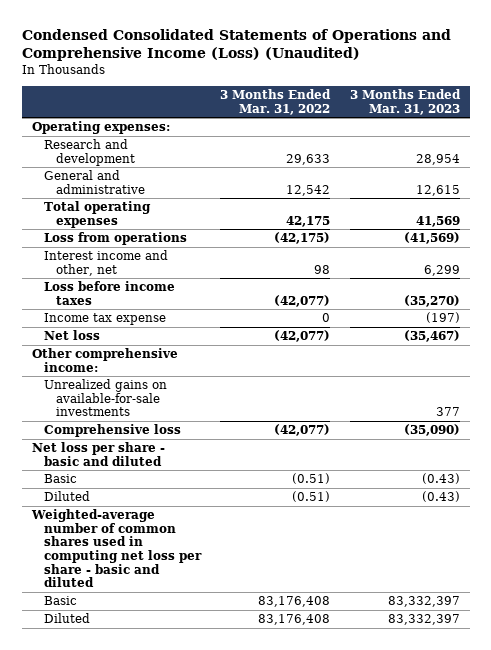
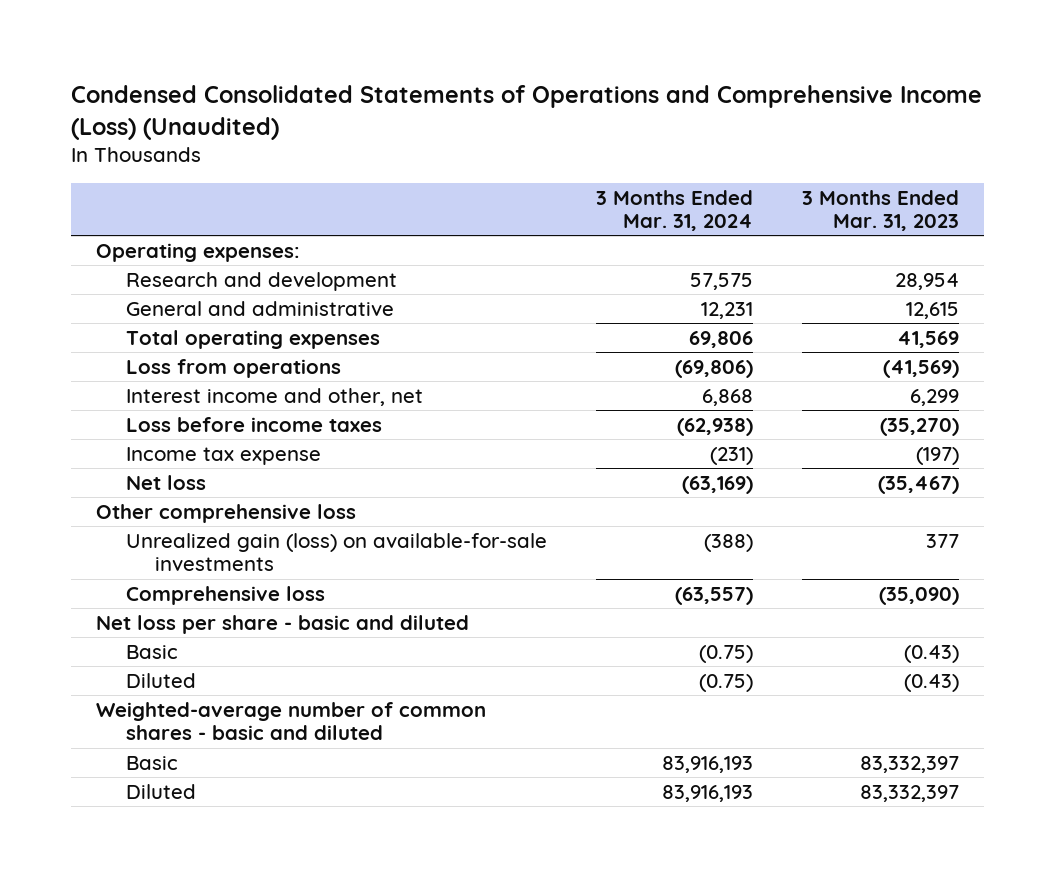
- | 3 Months Ended Mar. 31, 2022 | 3 Months Ended Mar. 31, 2023
+ | 3 Months Ended Mar. 31, 2024 | 3 Months Ended Mar. 31, 2023
- Other comprehensive income:
- Unrealized gains on available-for-sale investments | | 377
+ Other comprehensive loss
+ Unrealized gain (loss) on available-for-sale investments | (388) | 377
- Weighted-average number of common shares used in computing net loss per share - basic and diluted
+ Weighted-average number of common shares - basic and diluted

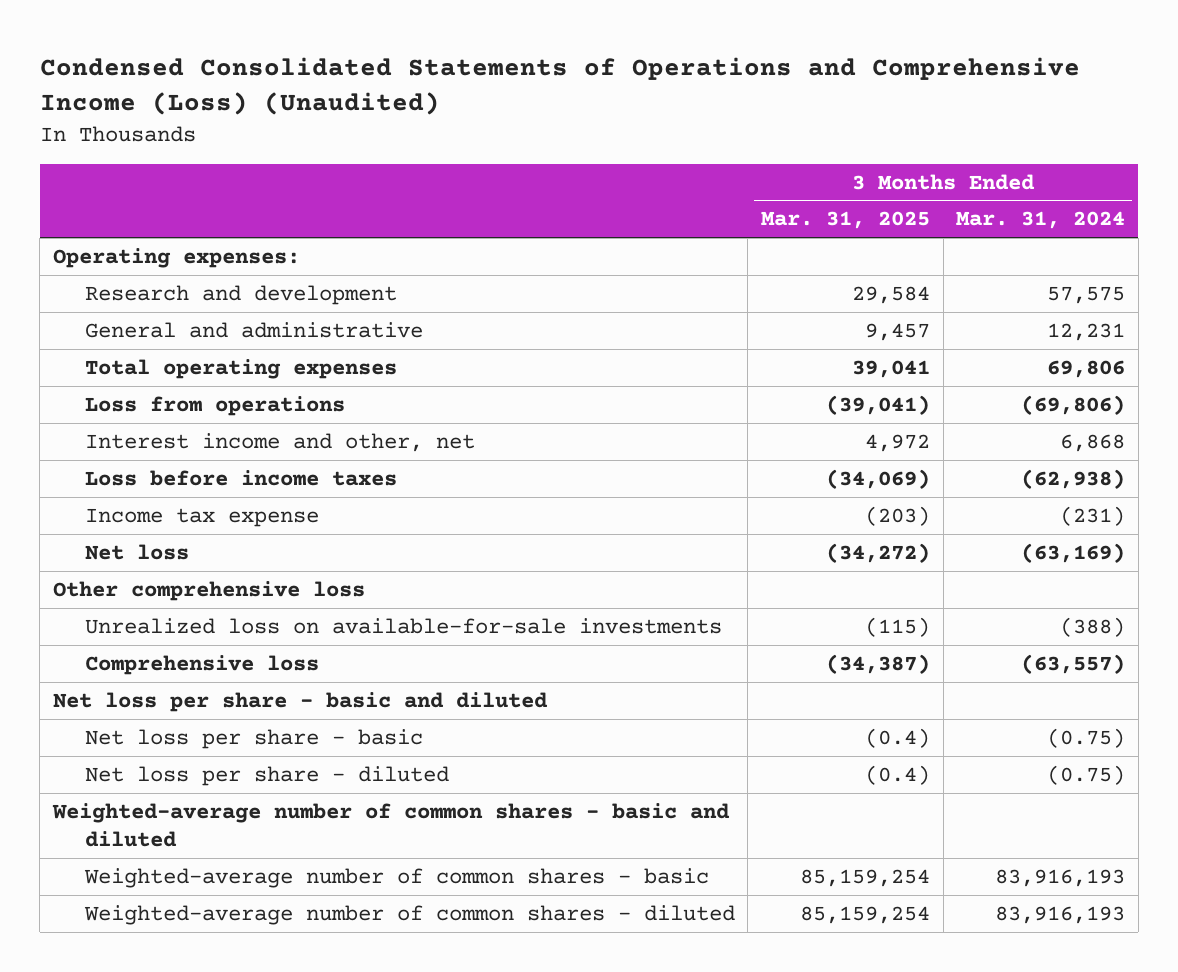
- | 3 Months Ended Mar. 31, 2024 | 3 Months Ended Mar. 31, 2023
+ | 3 Months Ended Mar. 31, 2025 | 3 Months Ended Mar. 31, 2024
- Unrealized gain (loss) on available-for-sale investments | (388) | 377
+ Unrealized loss on available-for-sale investments | (115) | (388)
- Basic | (0.75) | (0.43)
- Diluted | (0.75) | (0.43)
+ Net loss per share - basic | (0.4) | (0.75)
+ Net loss per share - diluted | (0.4) | (0.75)
- Basic | 83,916,193 | 83,332,397
- Diluted | 83,916,193 | 83,332,397
+ Weighted-average number of common shares - basic | 85,159,254 | 83,916,193
+ Weighted-average number of common shares - diluted | 85,159,254 | 83,916,193

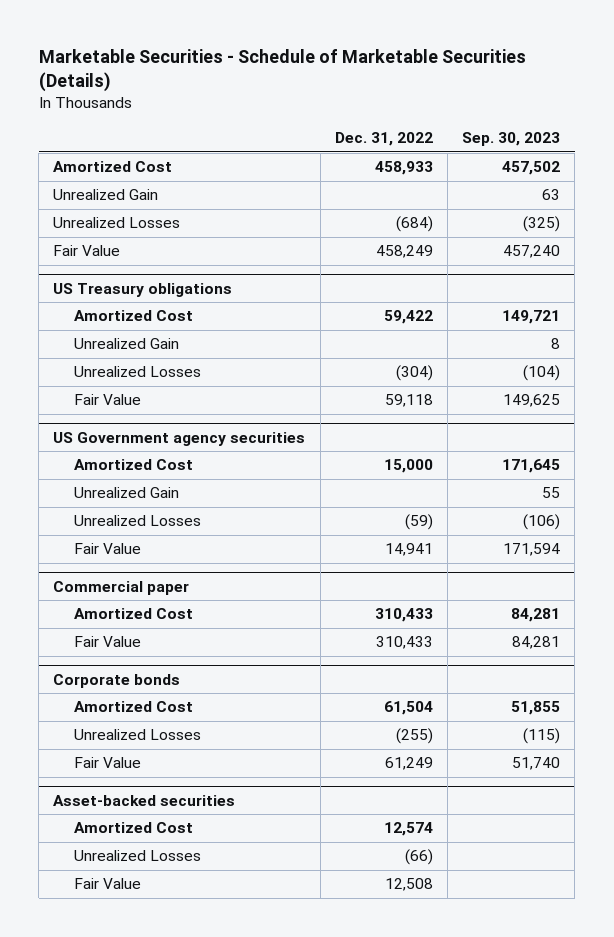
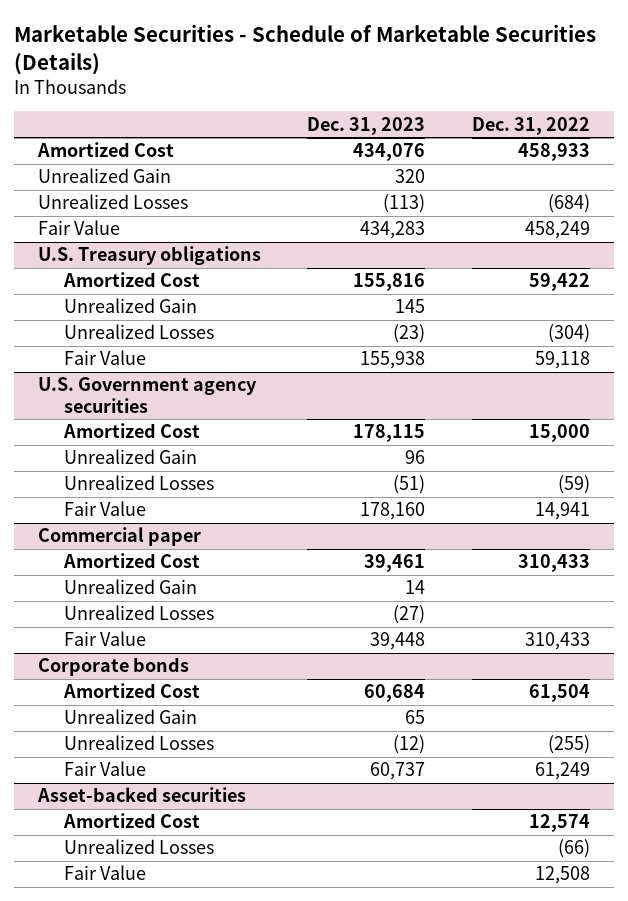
- | Dec. 31, 2022 | Sep. 30, 2023
+ | Dec. 31, 2023 | Dec. 31, 2022
- US Treasury obligations
+ U.S. Treasury obligations
- US Government agency securities
+ U.S. Government agency securities
@ Commercial paper
+ Unrealized Gain | 14 |
+ Unrealized Losses | (27) |
@ Corporate bonds
+ Unrealized Gain | 65 |

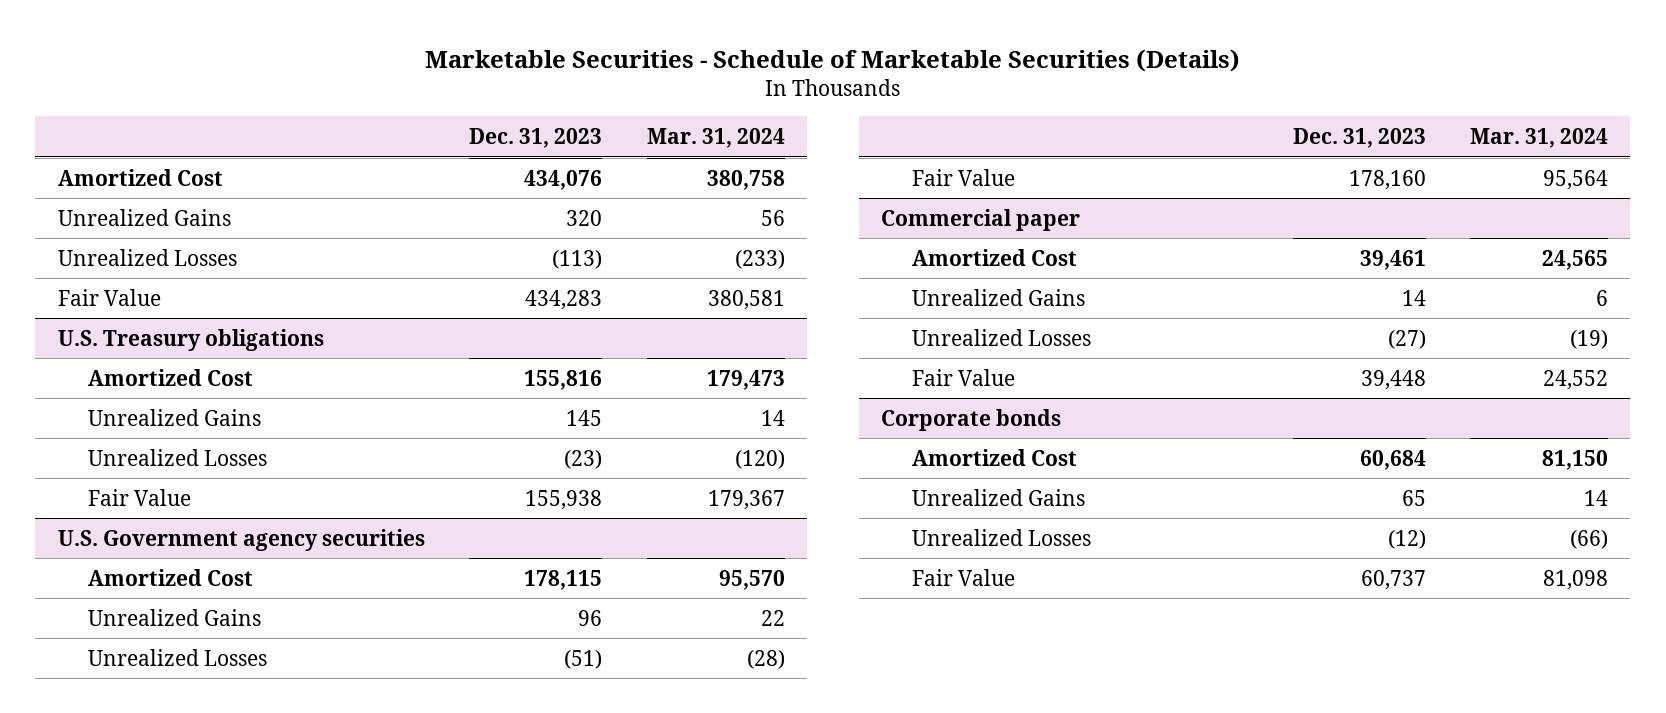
- | Dec. 31, 2023 | Dec. 31, 2022
+ | Dec. 31, 2023 | Mar. 31, 2024
- Unrealized Gain | 320 |
+ Unrealized Gains | 320 | 56
@ U.S. Treasury obligations
- Unrealized Gain | 145 |
+ Unrealized Gains | 145 | 14
@ U.S. Government agency securities
- Unrealized Gain | 96 |
+ Unrealized Gains | 96 | 22
@ Commercial paper
- Unrealized Gain | 14 |
+ Unrealized Gains | 14 | 6
@ Corporate bonds
- Unrealized Gain | 65 |
+ Unrealized Gains | 65 | 14
- Asset-backed securities
- Amortized Cost | | 12,574
- Unrealized Losses | | (66)
- Fair Value | | 12,508

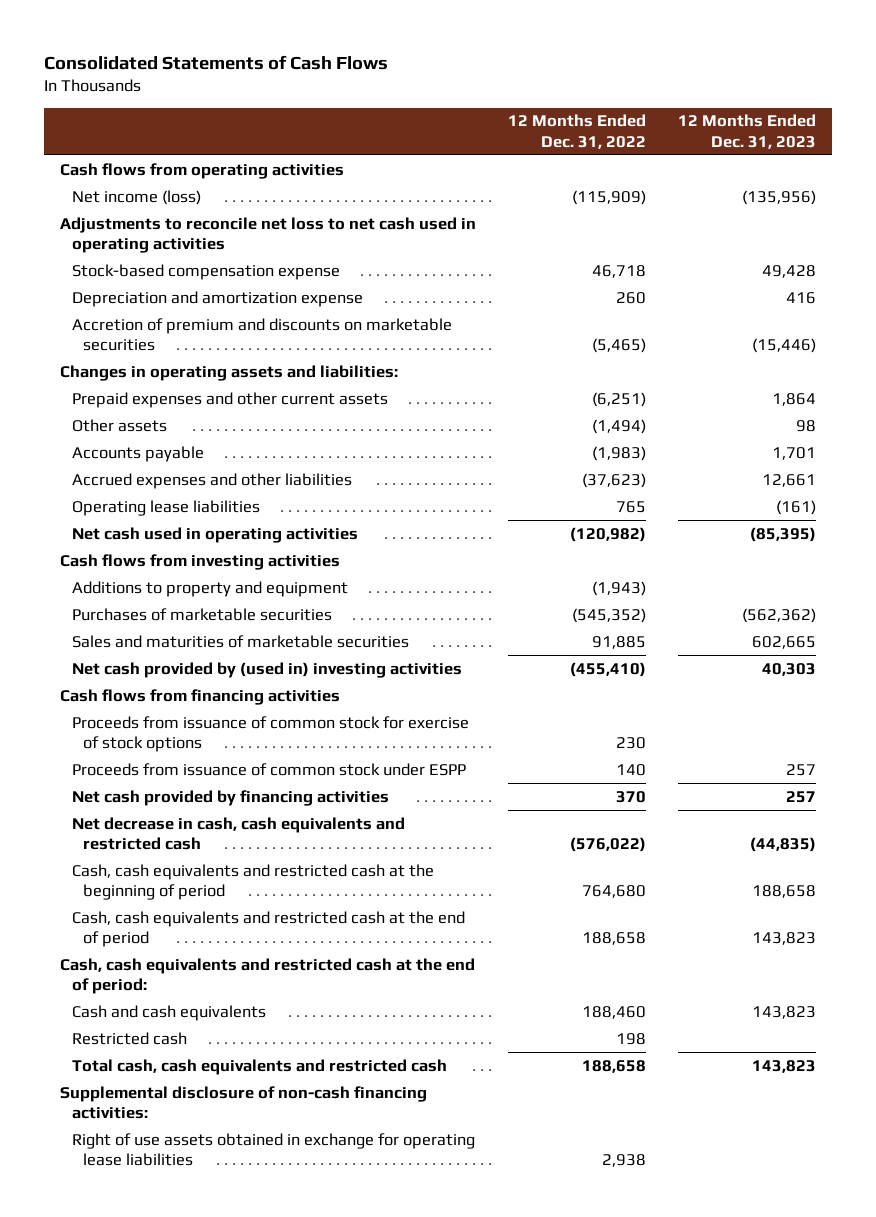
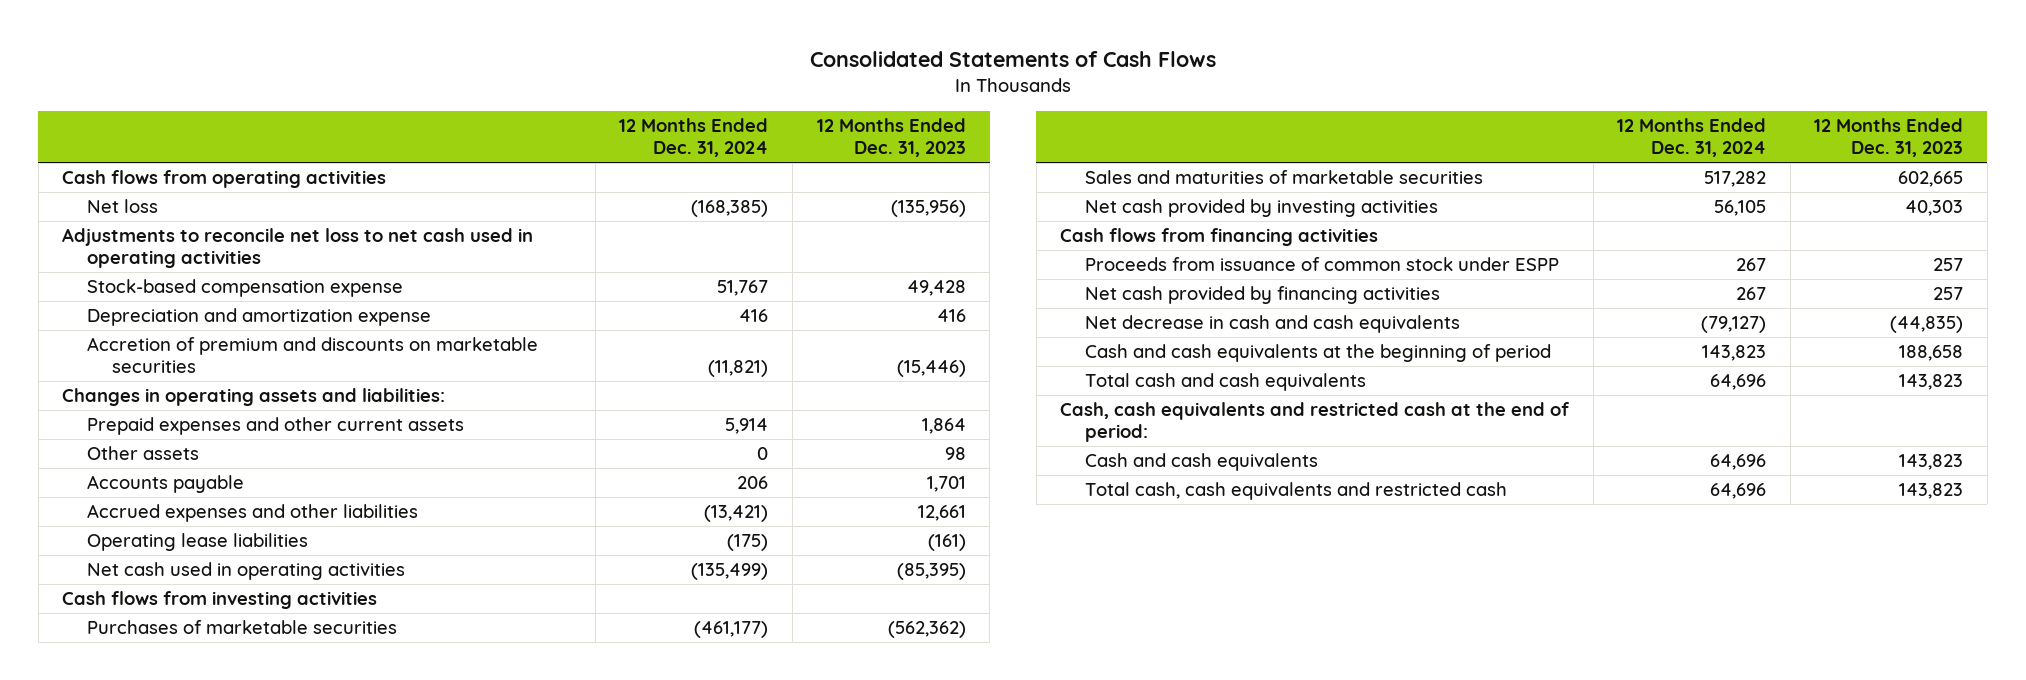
- | 12 Months Ended Dec. 31, 2022 | 12 Months Ended Dec. 31, 2023
+ | 12 Months Ended Dec. 31, 2024 | 12 Months Ended Dec. 31, 2023
- Net income (loss) | (115,909) | (135,956)
+ Net loss | (168,385) | (135,956)
- Additions to property and equipment | (1,943) |
- Net cash provided by (used in) investing activities | (455,410) | 40,303
+ Net cash provided by investing activities | 56,105 | 40,303
- Proceeds from issuance of common stock for exercise of stock options | 230 |
- Net decrease in cash, cash equivalents and restricted cash | (576,022) | (44,835)
- Cash, cash equivalents and restricted cash at the beginning of period | 764,680 | 188,658
- Cash, cash equivalents and restricted cash at the end of period | 188,658 | 143,823
+ Net decrease in cash and cash equivalents | (79,127) | (44,835)
+ Cash and cash equivalents at the beginning of period | 143,823 | 188,658
+ Total cash and cash equivalents | 64,696 | 143,823
- Restricted cash | 198 |
- Supplemental disclosure of non-cash financing activities:
- Right of use assets obtained in exchange for operating lease liabilities | 2,938 |

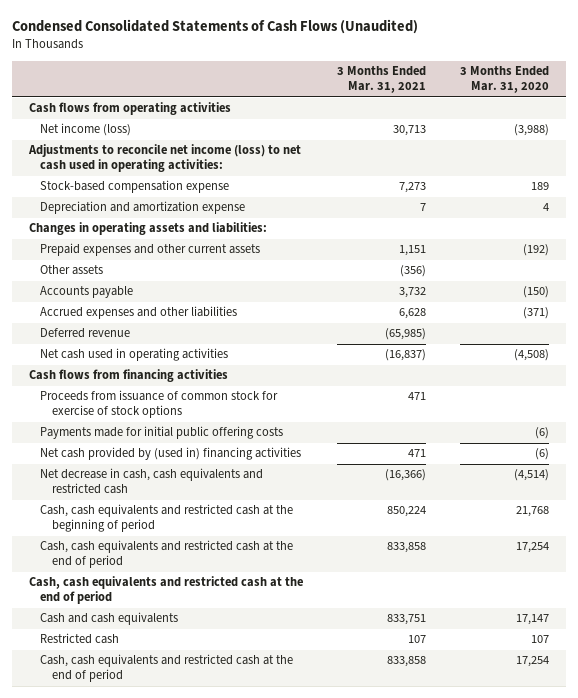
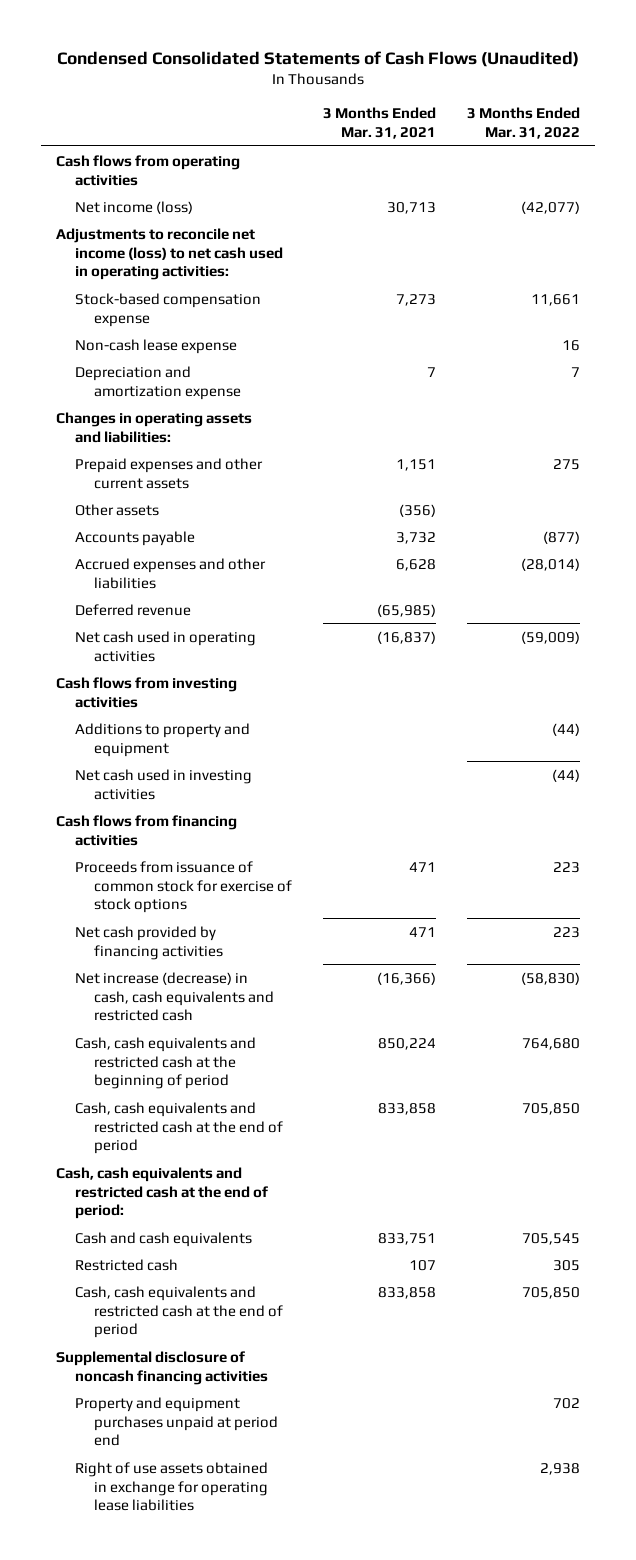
- | 3 Months Ended Mar. 31, 2021 | 3 Months Ended Mar. 31, 2020
+ | 3 Months Ended Mar. 31, 2021 | 3 Months Ended Mar. 31, 2022
+ Non-cash lease expense | | 16
+ Cash flows from investing activities
+ Additions to property and equipment | | (44)
+ Net cash used in investing activities | | (44)
- Payments made for initial public offering costs | | (6)
- Net cash provided by (used in) financing activities | 471 | (6)
- Net decrease in cash, cash equivalents and restricted cash | (16,366) | (4,514)
+ Net cash provided by financing activities | 471 | 223
+ Net increase (decrease) in cash, cash equivalents and restricted cash | (16,366) | (58,830)
- Cash, cash equivalents and restricted cash at the end of period
+ Cash, cash equivalents and restricted cash at the end of period:
+ Supplemental disclosure of noncash financing activities
+ Property and equipment purchases unpaid at period end | | 702
+ Right of use assets obtained in exchange for operating lease liabilities | | 2,938

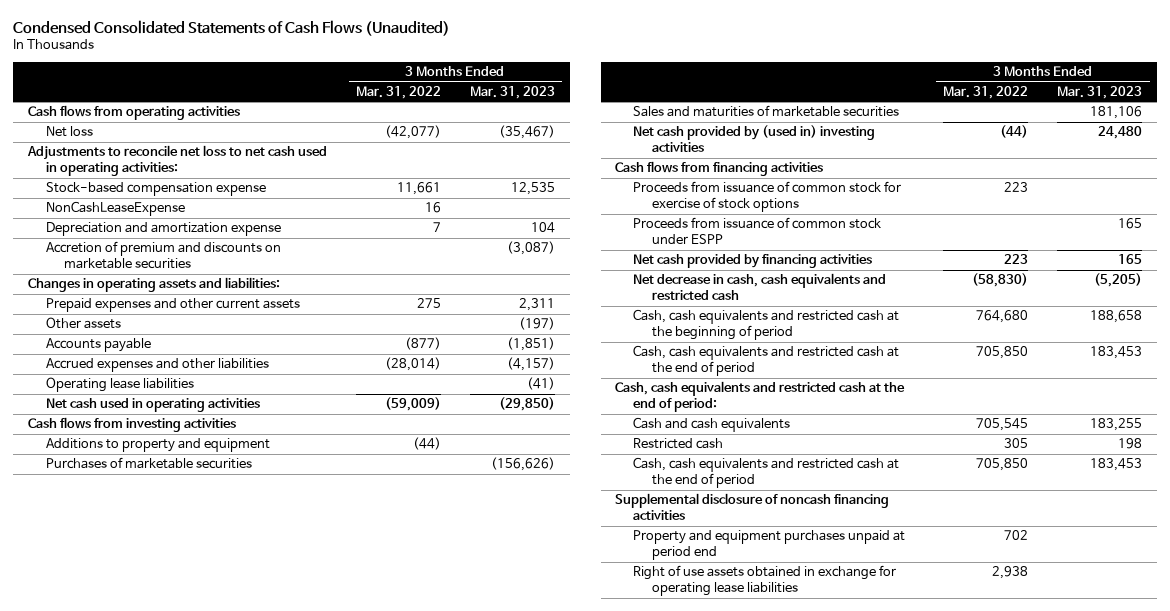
- | 3 Months Ended Mar. 31, 2021 | 3 Months Ended Mar. 31, 2022
+ | 3 Months Ended Mar. 31, 2022 | 3 Months Ended Mar. 31, 2023
- Net income (loss) | 30,713 | (42,077)
- Adjustments to reconcile net income (loss) to net cash used in operating activities:
+ Net loss | (42,077) | (35,467)
+ Adjustments to reconcile net loss to net cash used in operating activities:
- Non-cash lease expense | | 16
+ NonCashLeaseExpense | 16 |
+ Accretion of premium and discounts on marketable securities | | (3,087)
- Deferred revenue | (65,985) |
+ Operating lease liabilities | | (41)
- Net cash used in investing activities | | (44)
+ Purchases of marketable securities | | (156,626)
+ Sales and maturities of marketable securities | | 181,106
+ Net cash provided by (used in) investing activities | (44) | 24,480
+ Proceeds from issuance of common stock under ESPP | | 165
- Net increase (decrease) in cash, cash equivalents and restricted cash | (16,366) | (58,830)
+ Net decrease in cash, cash equivalents and restricted cash | (58,830) | (5,205)

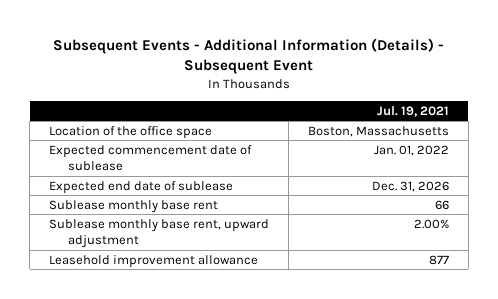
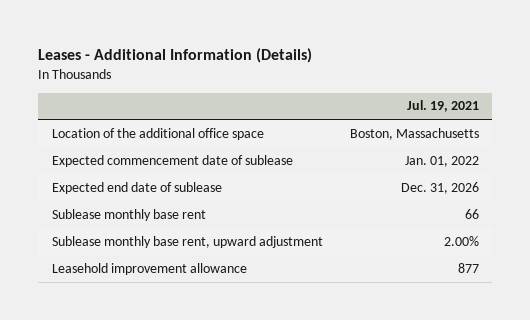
- Subsequent Events - Additional Information (Details) - Subsequent Event
+ Leases - Additional Information (Details)
- Location of the office space | Boston, Massachusetts
+ Location of the additional office space | Boston, Massachusetts

